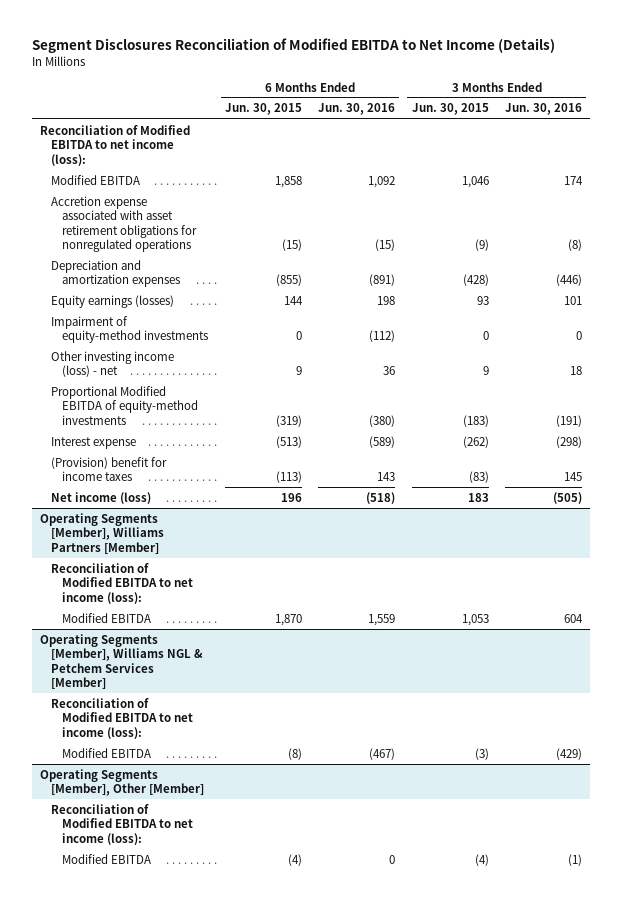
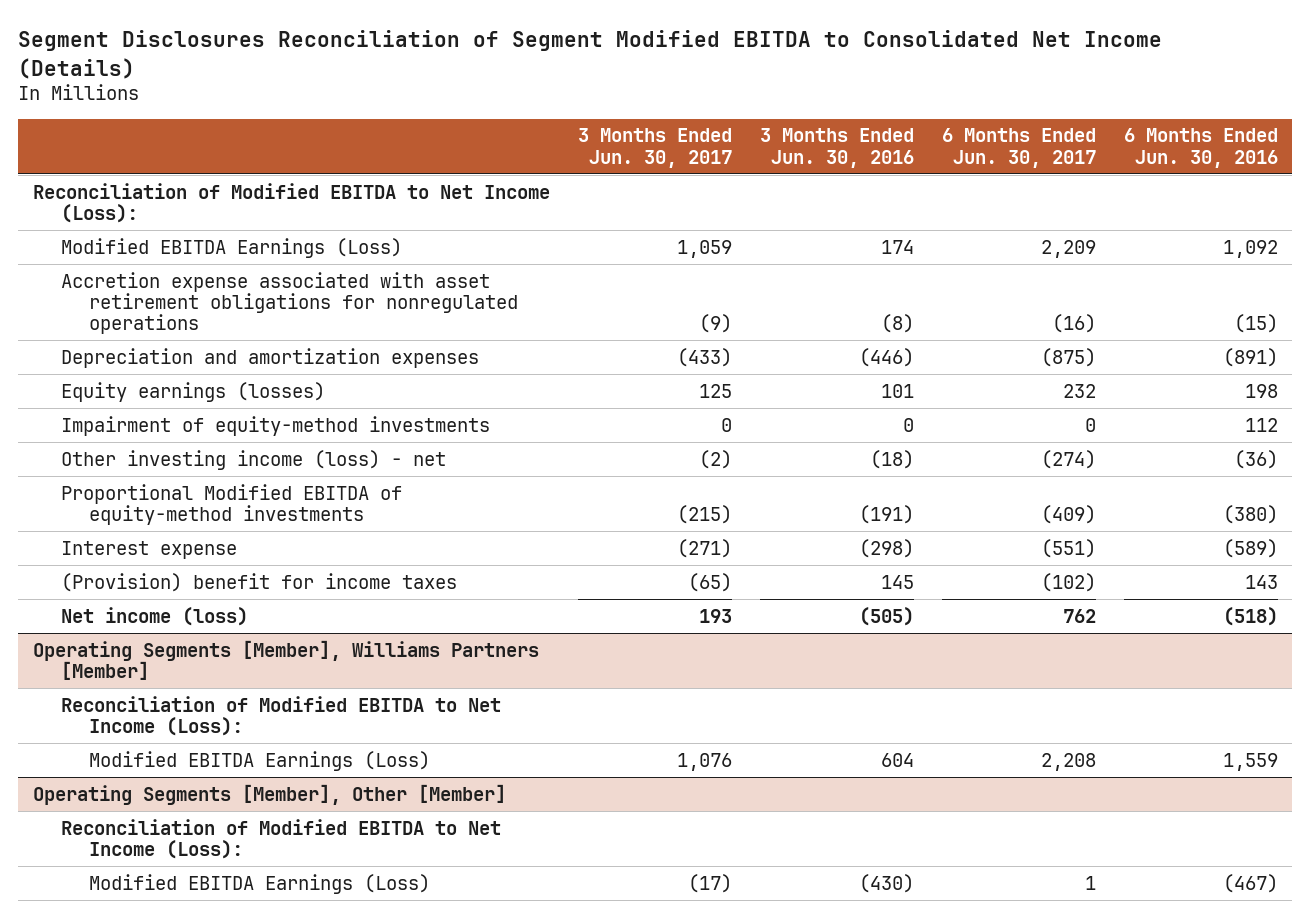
- Segment Disclosures Reconciliation of Modified EBITDA to Net Income (Details)
+ Segment Disclosures Reconciliation of Segment Modified EBITDA to Consolidated Net Income (Details)
- | 6 Months Ended Jun. 30, 2015 | 6 Months Ended Jun. 30, 2016 | 3 Months Ended Jun. 30, 2015 | 3 Months Ended Jun. 30, 2016
+ | 3 Months Ended Jun. 30, 2017 | 3 Months Ended Jun. 30, 2016 | 6 Months Ended Jun. 30, 2017 | 6 Months Ended Jun. 30, 2016
- Reconciliation of Modified EBITDA to net income (loss):
- Modified EBITDA | 1,858 | 1,092 | 1,046 | 174
+ Reconciliation of Modified EBITDA to Net Income (Loss):
+ Modified EBITDA Earnings (Loss) | 1,059 | 174 | 2,209 | 1,092
- Impairment of equity-method investments | 0 | (112) | 0 | 0
- Other investing income (loss) - net | 9 | 36 | 9 | 18
+ Impairment of equity-method investments | 0 | 0 | 0 | 112
+ Other investing income (loss) - net | (2) | (18) | (274) | (36)
@ Operating Segments [Member], Williams Partners [Member]
- Reconciliation of Modified EBITDA to net income (loss):
- Modified EBITDA | 1,870 | 1,559 | 1,053 | 604
- Operating Segments [Member], Williams NGL & Petchem Services [Member]
- Reconciliation of Modified EBITDA to net income (loss):
- Modified EBITDA | (8) | (467) | (3) | (429)
@ Operating Segments [Member], Williams Partners [Member]
+ Reconciliation of Modified EBITDA to Net Income (Loss):
+ Modified EBITDA Earnings (Loss) | 1,076 | 604 | 2,208 | 1,559
@ Operating Segments [Member], Other [Member]
- Reconciliation of Modified EBITDA to net income (loss):
- Modified EBITDA | (4) | 0 | (4) | (1)
+ Reconciliation of Modified EBITDA to Net Income (Loss):
+ Modified EBITDA Earnings (Loss) | (17) | (430) | 1 | (467)

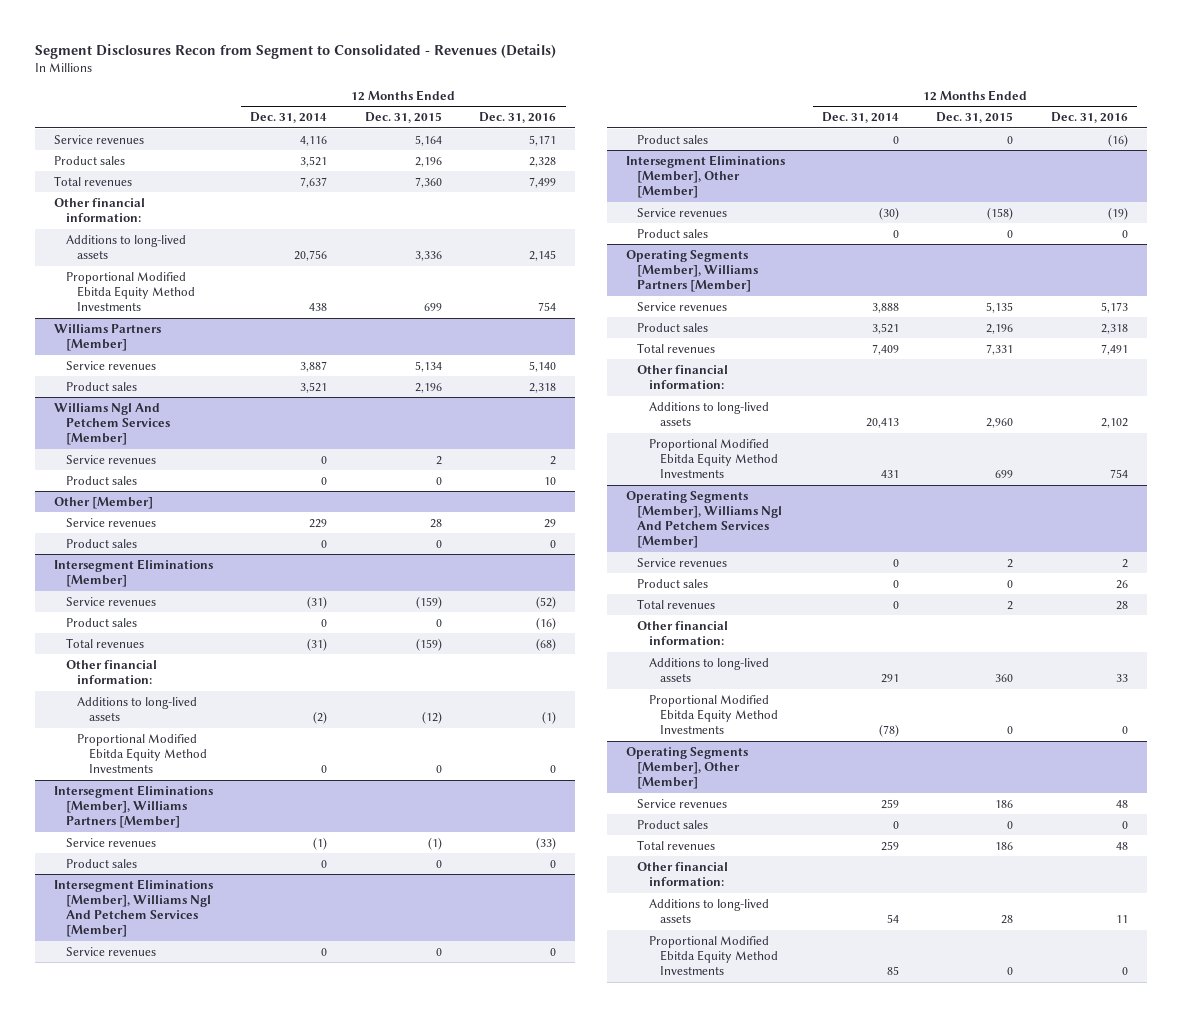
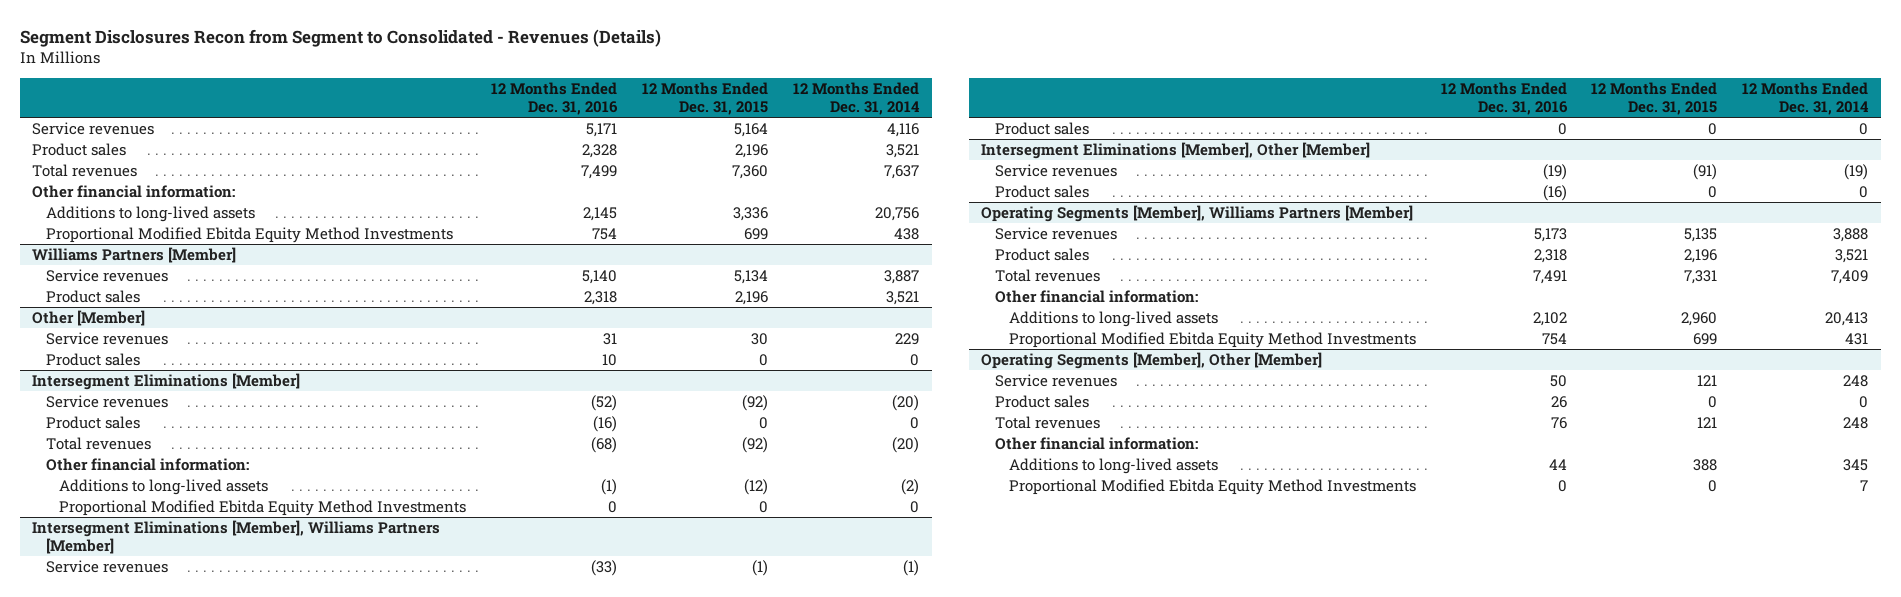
- | 12 Months Ended Dec. 31, 2014 | 12 Months Ended Dec. 31, 2015 | 12 Months Ended Dec. 31, 2016
+ | 12 Months Ended Dec. 31, 2016 | 12 Months Ended Dec. 31, 2015 | 12 Months Ended Dec. 31, 2014
- Williams Ngl And Petchem Services [Member]
- Service revenues | 0 | 2 | 2
- Product sales | 0 | 0 | 10
@ Other [Member]
- Service revenues | 229 | 28 | 29
- Product sales | 0 | 0 | 0
+ Service revenues | 31 | 30 | 229
+ Product sales | 10 | 0 | 0
@ Intersegment Eliminations [Member]
- Service revenues | (31) | (159) | (52)
+ Service revenues | (52) | (92) | (20)
- Total revenues | (31) | (159) | (68)
+ Total revenues | (68) | (92) | (20)
- Intersegment Eliminations [Member], Williams Ngl And Petchem Services [Member]
- Service revenues | 0 | 0 | 0
- Product sales | 0 | 0 | (16)
@ Intersegment Eliminations [Member], Other [Member]
- Service revenues | (30) | (158) | (19)
- Product sales | 0 | 0 | 0
+ Service revenues | (19) | (91) | (19)
+ Product sales | (16) | 0 | 0
- Operating Segments [Member], Williams Ngl And Petchem Services [Member]
- Service revenues | 0 | 2 | 2
- Product sales | 0 | 0 | 26
- Total revenues | 0 | 2 | 28
- Other financial information:
- Additions to long-lived assets | 291 | 360 | 33
- Proportional Modified Ebitda Equity Method Investments | (78) | 0 | 0
@ Operating Segments [Member], Other [Member]
- Service revenues | 259 | 186 | 48
- Product sales | 0 | 0 | 0
- Total revenues | 259 | 186 | 48
+ Service revenues | 50 | 121 | 248
+ Product sales | 26 | 0 | 0
+ Total revenues | 76 | 121 | 248
- Additions to long-lived assets | 54 | 28 | 11
- Proportional Modified Ebitda Equity Method Investments | 85 | 0 | 0
+ Additions to long-lived assets | 44 | 388 | 345
+ Proportional Modified Ebitda Equity Method Investments | 0 | 0 | 7

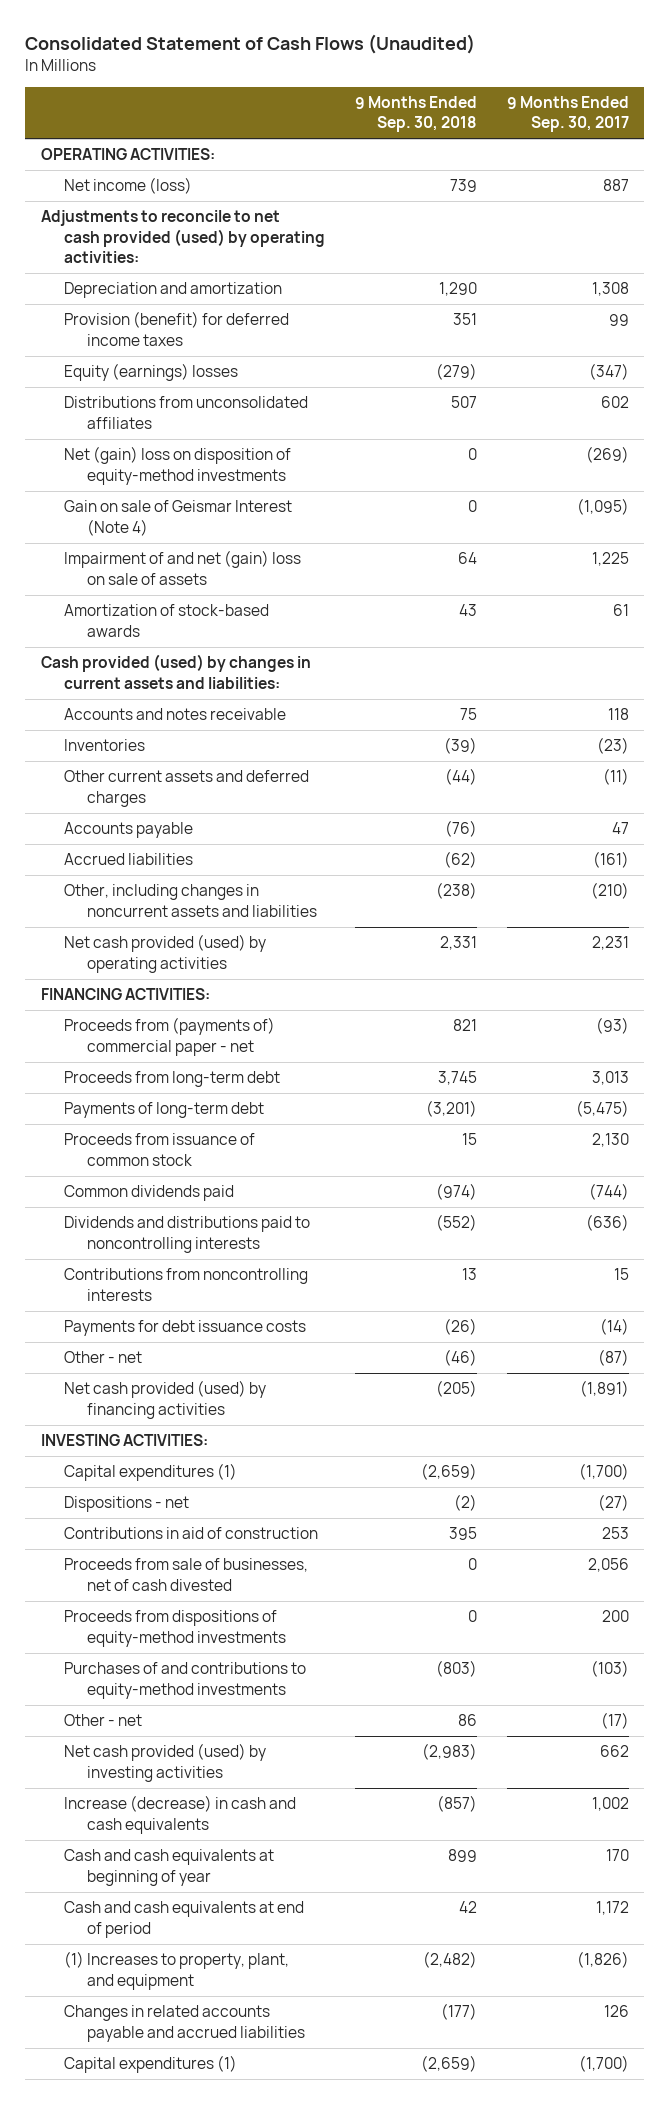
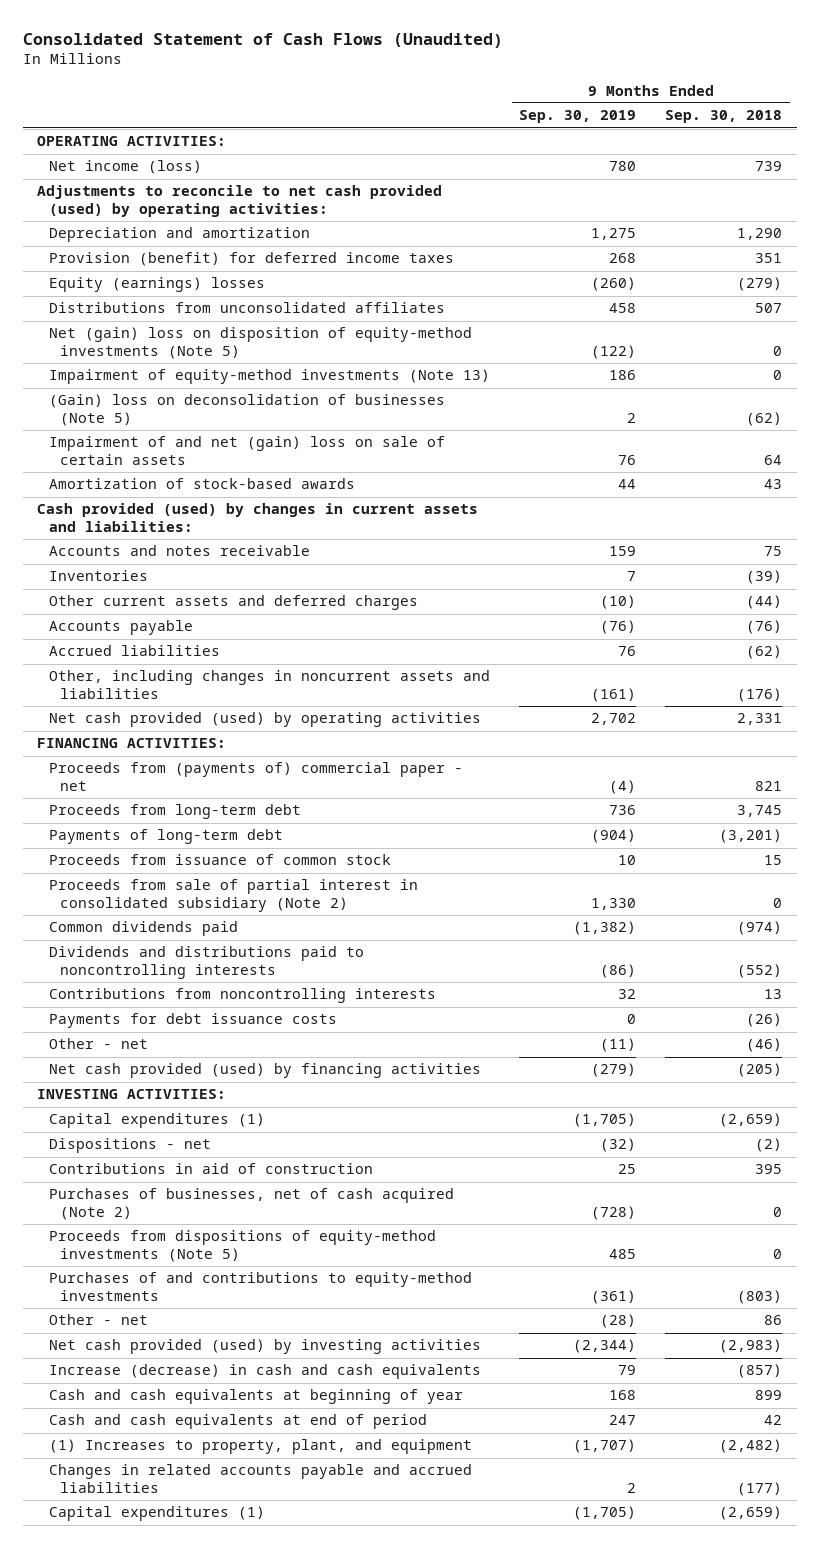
- | 9 Months Ended Sep. 30, 2018 | 9 Months Ended Sep. 30, 2017
+ | 9 Months Ended Sep. 30, 2019 | 9 Months Ended Sep. 30, 2018
- Net (gain) loss on disposition of equity-method investments | 0 | (269)
- Gain on sale of Geismar Interest (Note 4) | 0 | (1,095)
- Impairment of and net (gain) loss on sale of assets | 64 | 1,225
+ Net (gain) loss on disposition of equity-method investments (Note 5) | (122) | 0
+ Impairment of equity-method investments (Note 13) | 186 | 0
+ (Gain) loss on deconsolidation of businesses (Note 5) | 2 | (62)
+ Impairment of and net (gain) loss on sale of certain assets | 76 | 64
- Other, including changes in noncurrent assets and liabilities | (238) | (210)
+ Other, including changes in noncurrent assets and liabilities | (161) | (176)
+ Proceeds from sale of partial interest in consolidated subsidiary (Note 2) | 1,330 | 0
- Proceeds from sale of businesses, net of cash divested | 0 | 2,056
- Proceeds from dispositions of equity-method investments | 0 | 200
+ Purchases of businesses, net of cash acquired (Note 2) | (728) | 0
+ Proceeds from dispositions of equity-method investments (Note 5) | 485 | 0

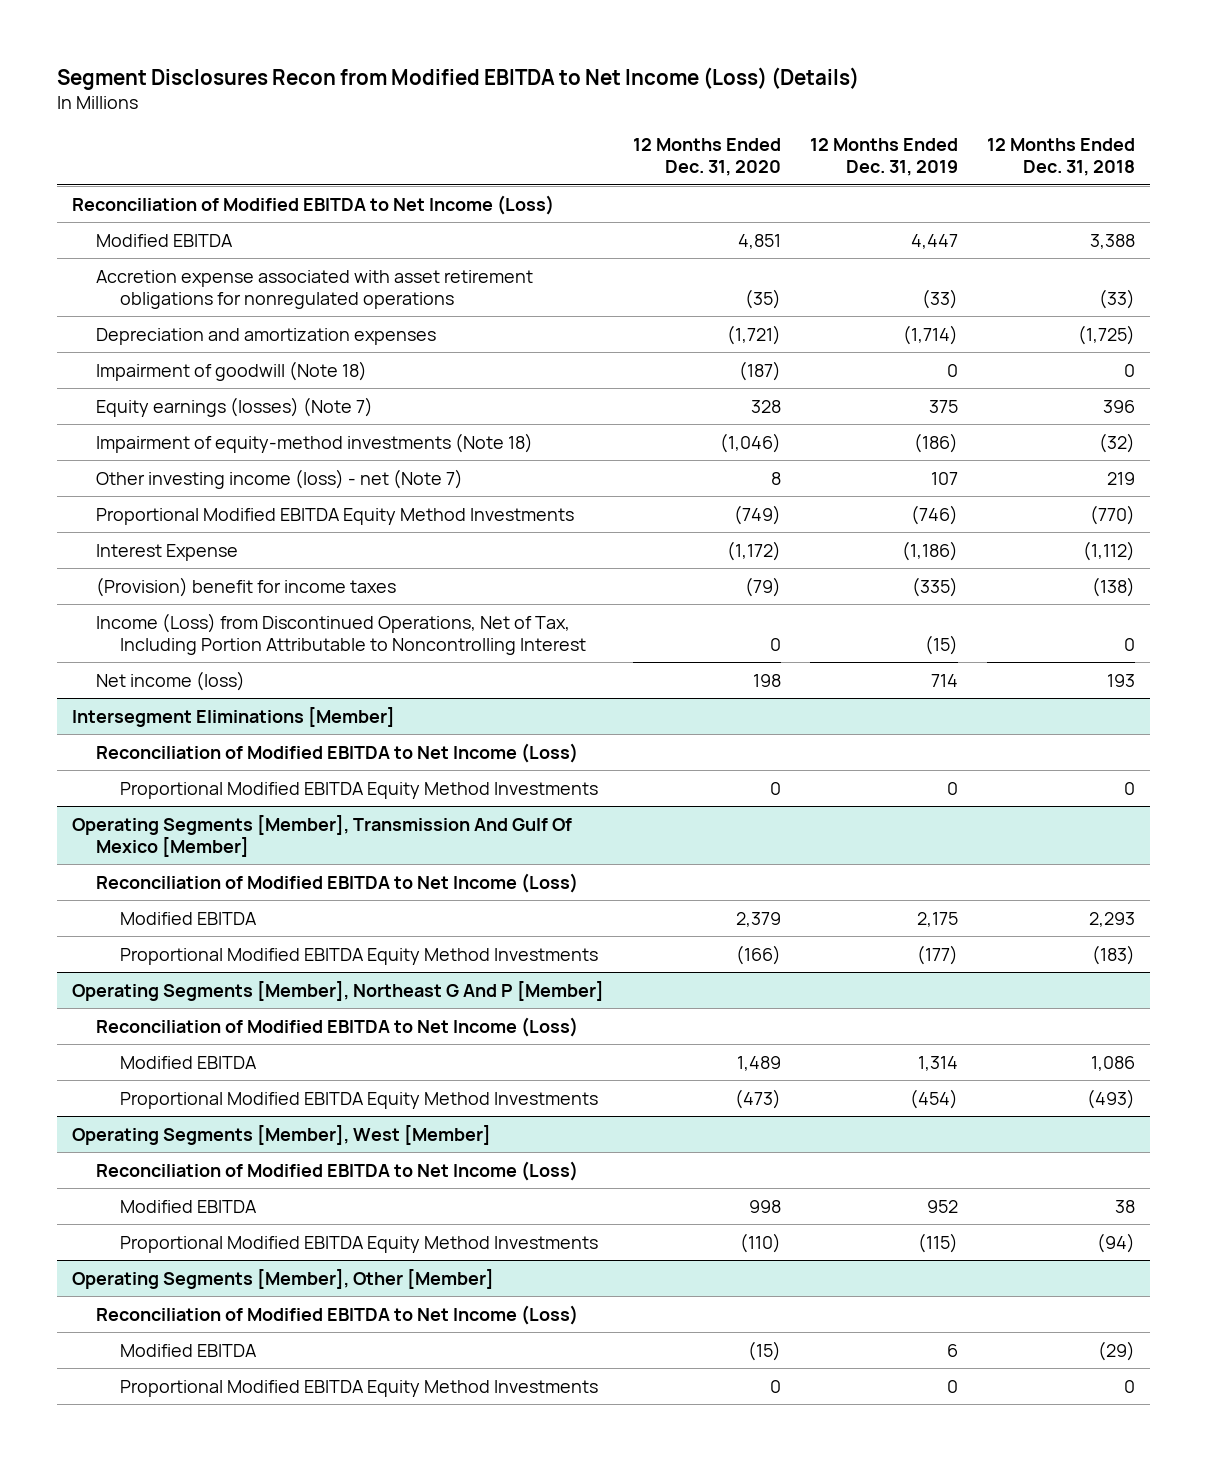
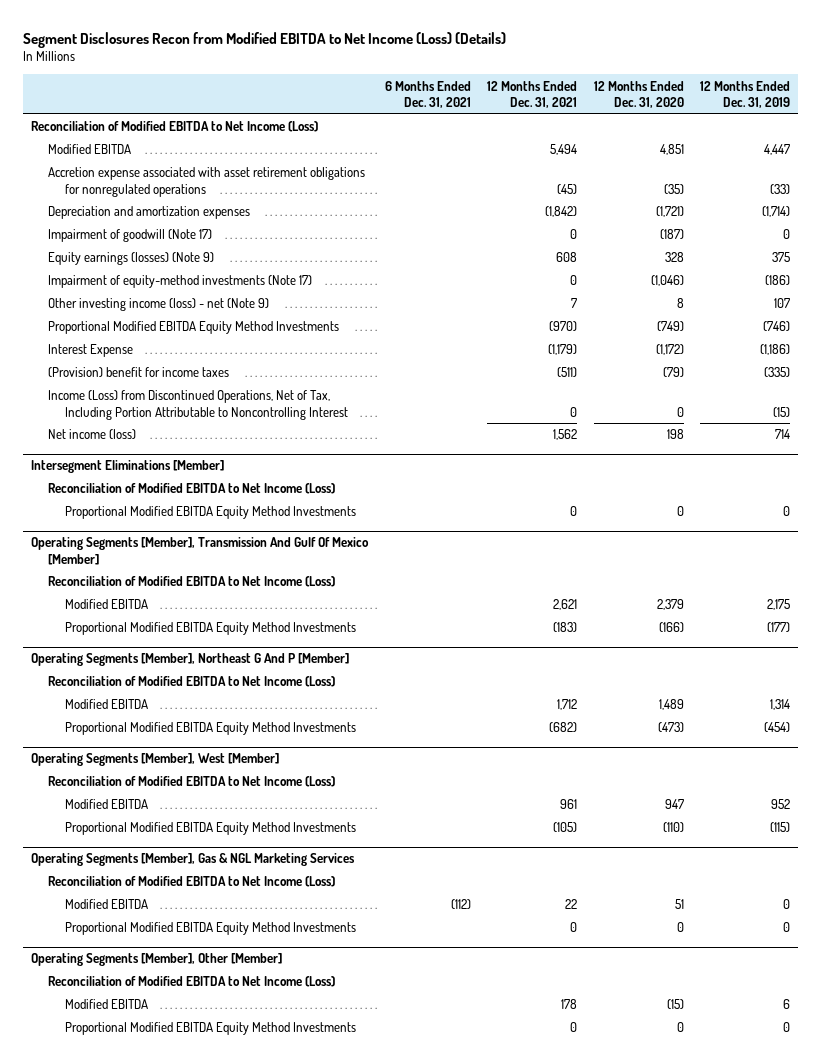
- | 12 Months Ended Dec. 31, 2020 | 12 Months Ended Dec. 31, 2019 | 12 Months Ended Dec. 31, 2018
+ | 6 Months Ended Dec. 31, 2021 | 12 Months Ended Dec. 31, 2021 | 12 Months Ended Dec. 31, 2020 | 12 Months Ended Dec. 31, 2019
- Impairment of goodwill (Note 18) | (187) | 0 | 0
- Equity earnings (losses) (Note 7) | 328 | 375 | 396
- Impairment of equity-method investments (Note 18) | (1,046) | (186) | (32)
- Other investing income (loss) - net (Note 7) | 8 | 107 | 219
+ Impairment of goodwill (Note 17) | | 0 | (187) | 0
+ Equity earnings (losses) (Note 9) | | 608 | 328 | 375
+ Impairment of equity-method investments (Note 17) | | 0 | (1,046) | (186)
+ Other investing income (loss) - net (Note 9) | | 7 | 8 | 107
@ Operating Segments [Member], West [Member]
- Modified EBITDA | 998 | 952 | 38
+ Modified EBITDA | | 961 | 947 | 952
+ Operating Segments [Member], Gas & NGL Marketing Services
+ Reconciliation of Modified EBITDA to Net Income (Loss)
+ Modified EBITDA | (112) | 22 | 51 | 0
+ Proportional Modified EBITDA Equity Method Investments | | 0 | 0 | 0

